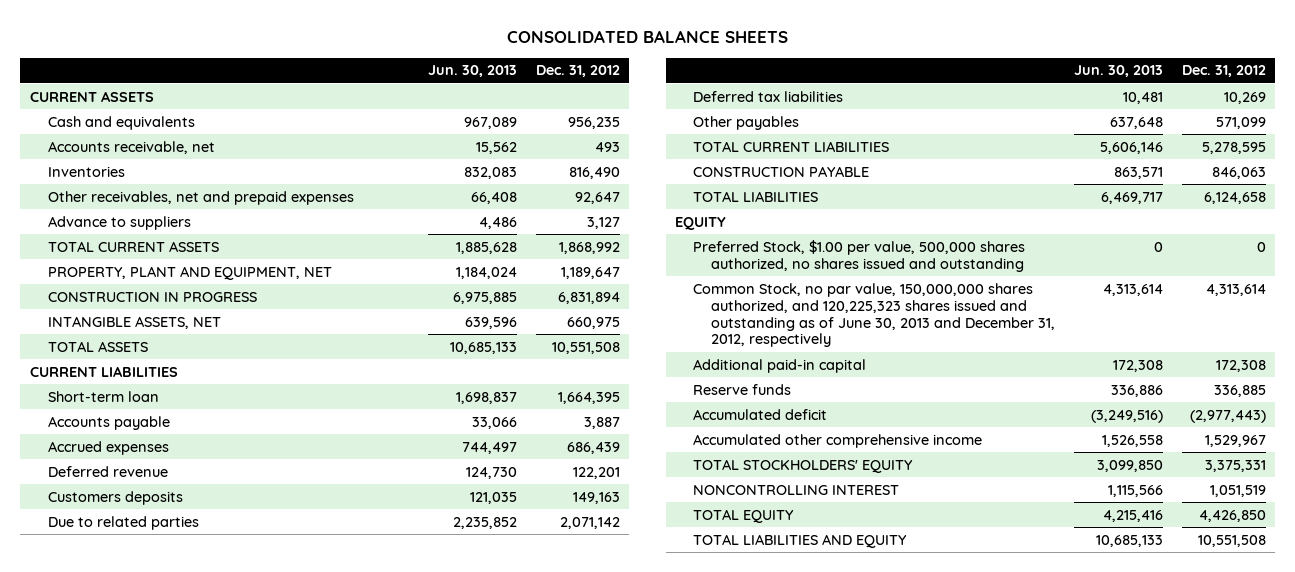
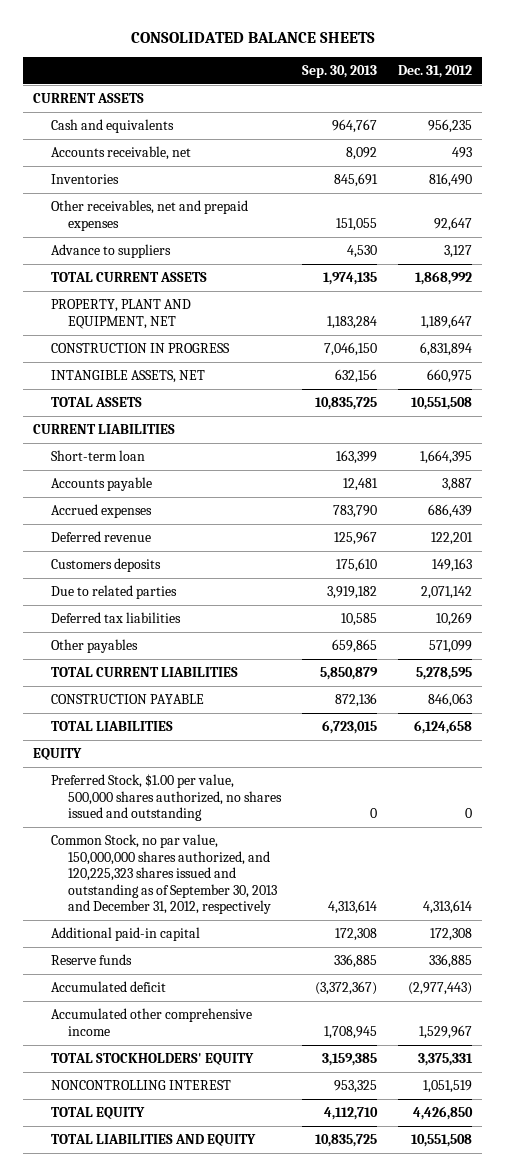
- | Jun. 30, 2013 | Dec. 31, 2012
+ | Sep. 30, 2013 | Dec. 31, 2012
- Common Stock, no par value, 150,000,000 shares authorized, and 120,225,323 shares issued and outstanding as of June 30, 2013 and December 31, 2012, respectively | 4,313,614 | 4,313,614
+ Common Stock, no par value, 150,000,000 shares authorized, and 120,225,323 shares issued and outstanding as of September 30, 2013 and December 31, 2012, respectively | 4,313,614 | 4,313,614

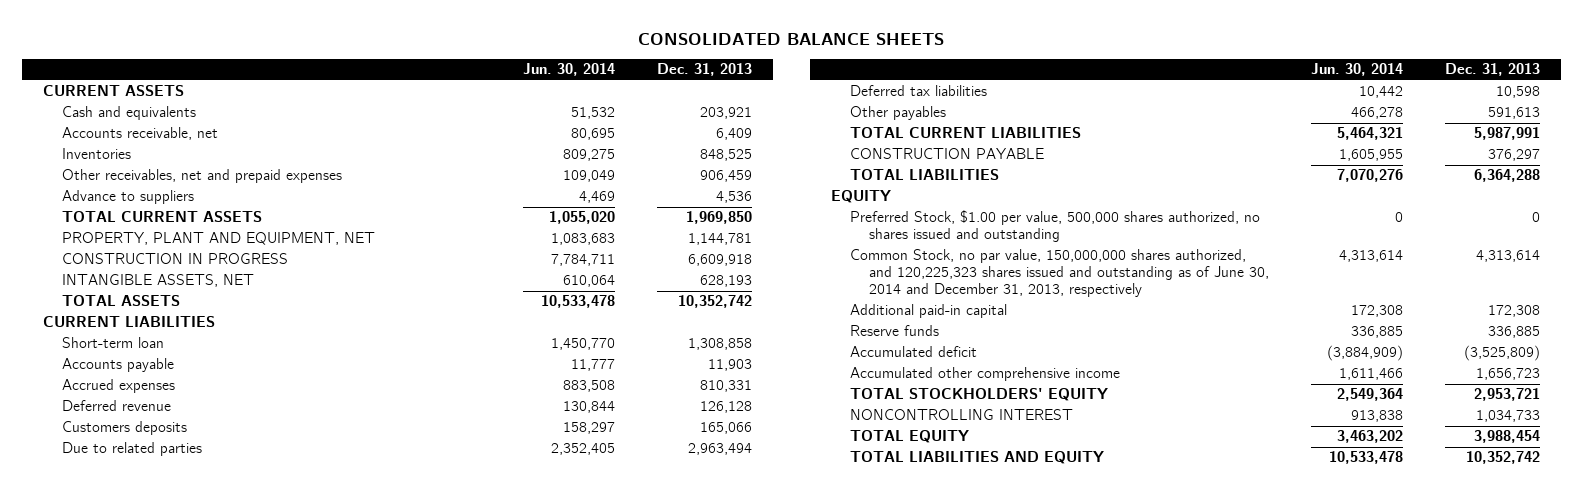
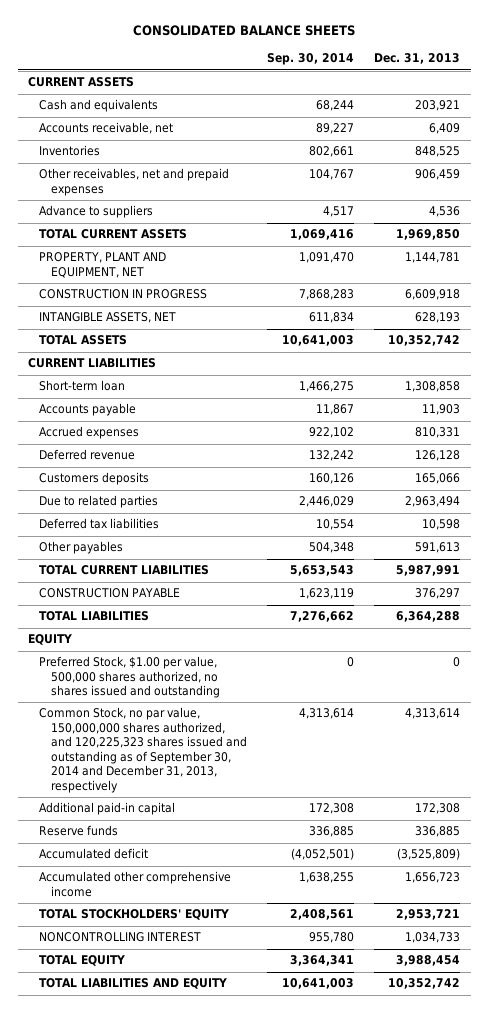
- | Jun. 30, 2014 | Dec. 31, 2013
+ | Sep. 30, 2014 | Dec. 31, 2013
- Common Stock, no par value, 150,000,000 shares authorized, and 120,225,323 shares issued and outstanding as of June 30, 2014 and December 31, 2013, respectively | 4,313,614 | 4,313,614
+ Common Stock, no par value, 150,000,000 shares authorized, and 120,225,323 shares issued and outstanding as of September 30, 2014 and December 31, 2013, respectively | 4,313,614 | 4,313,614

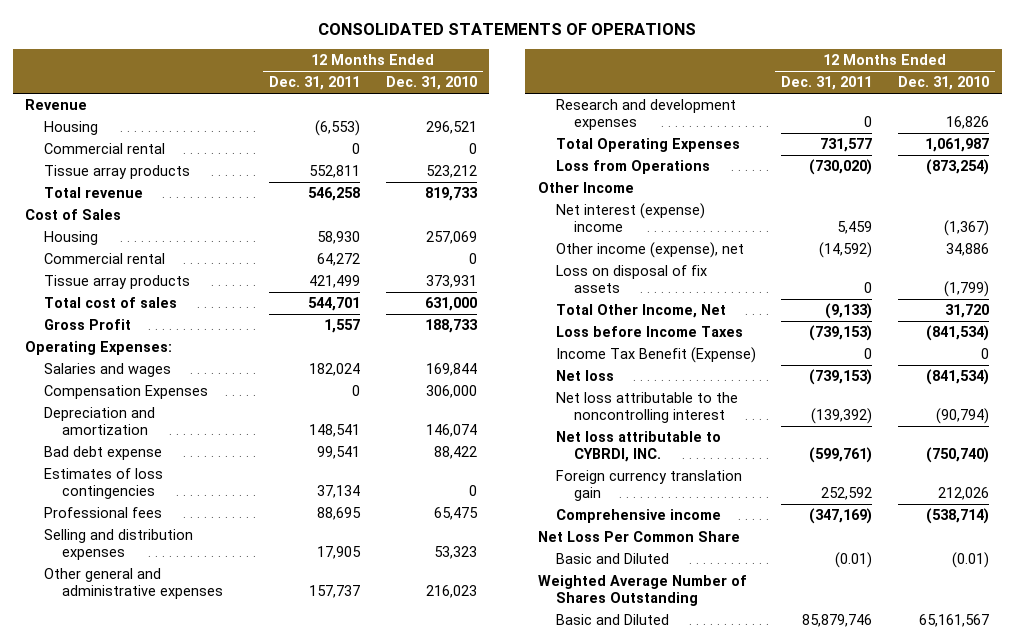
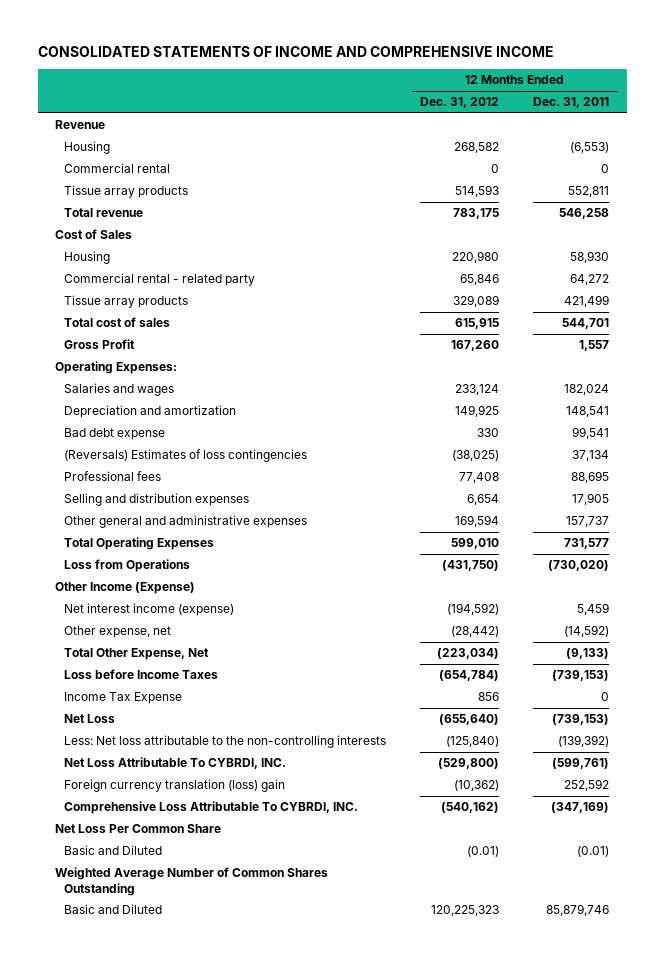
- CONSOLIDATED STATEMENTS OF OPERATIONS
+ CONSOLIDATED STATEMENTS OF INCOME AND COMPREHENSIVE INCOME
- | 12 Months Ended Dec. 31, 2011 | 12 Months Ended Dec. 31, 2010
+ | 12 Months Ended Dec. 31, 2012 | 12 Months Ended Dec. 31, 2011
- Commercial rental | 64,272 | 0
+ Commercial rental - related party | 65,846 | 64,272
- Compensation Expenses | 0 | 306,000
- Estimates of loss contingencies | 37,134 | 0
+ (Reversals) Estimates of loss contingencies | (38,025) | 37,134
- Research and development expenses | 0 | 16,826
- Other Income
- Net interest (expense) income | 5,459 | (1,367)
- Other income (expense), net | (14,592) | 34,886
- Loss on disposal of fix assets | 0 | (1,799)
- Total Other Income, Net | (9,133) | 31,720
+ Other Income (Expense)
+ Net interest income (expense) | (194,592) | 5,459
+ Other expense, net | (28,442) | (14,592)
+ Total Other Expense, Net | (223,034) | (9,133)
- Income Tax Benefit (Expense) | 0 | 0
- Net loss | (739,153) | (841,534)
- Net loss attributable to the noncontrolling interest | (139,392) | (90,794)
- Net loss attributable to CYBRDI, INC. | (599,761) | (750,740)
- Foreign currency translation gain | 252,592 | 212,026
- Comprehensive income | (347,169) | (538,714)
+ Income Tax Expense | 856 | 0
+ Net Loss | (655,640) | (739,153)
+ Less: Net loss attributable to the non-controlling interests | (125,840) | (139,392)
+ Net Loss Attributable To CYBRDI, INC. | (529,800) | (599,761)
+ Foreign currency translation (loss) gain | (10,362) | 252,592
+ Comprehensive Loss Attributable To CYBRDI, INC. | (540,162) | (347,169)
- Weighted Average Number of Shares Outstanding
+ Weighted Average Number of Common Shares Outstanding

